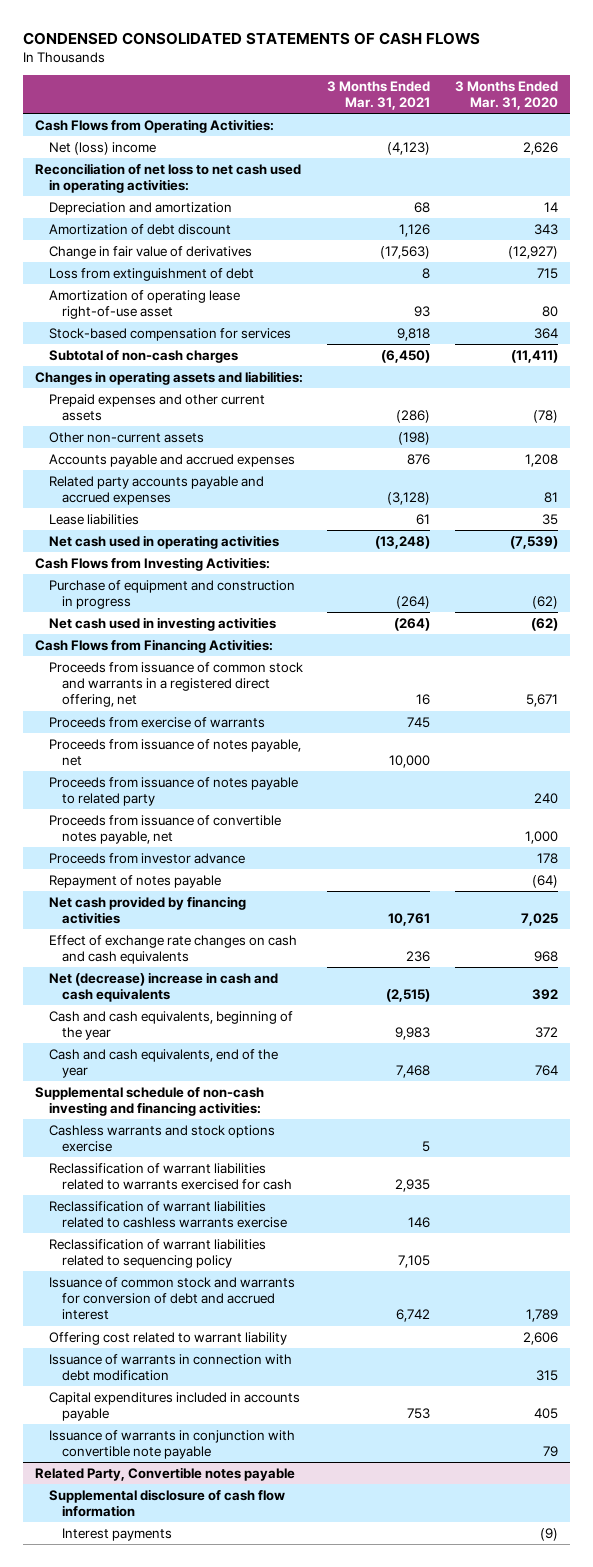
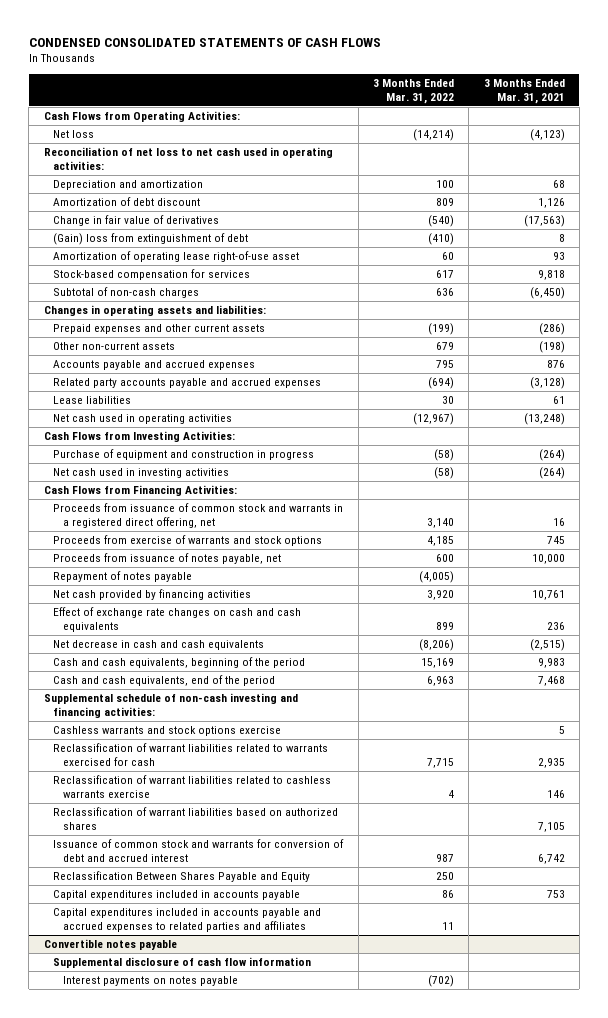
- | 3 Months Ended Mar. 31, 2021 | 3 Months Ended Mar. 31, 2020
+ | 3 Months Ended Mar. 31, 2022 | 3 Months Ended Mar. 31, 2021
- Net (loss) income | (4,123) | 2,626
+ Net loss | (14,214) | (4,123)
- Loss from extinguishment of debt | 8 | 715
+ (Gain) loss from extinguishment of debt | (410) | 8
- Proceeds from exercise of warrants | 745 |
+ Proceeds from exercise of warrants and stock options | 4,185 | 745
- Proceeds from issuance of notes payable to related party | | 240
- Proceeds from issuance of convertible notes payable, net | | 1,000
- Proceeds from investor advance | | 178
- Net (decrease) increase in cash and cash equivalents | (2,515) | 392
- Cash and cash equivalents, beginning of the year | 9,983 | 372
- Cash and cash equivalents, end of the year | 7,468 | 764
+ Net decrease in cash and cash equivalents | (8,206) | (2,515)
+ Cash and cash equivalents, beginning of the period | 15,169 | 9,983
+ Cash and cash equivalents, end of the period | 6,963 | 7,468
- Reclassification of warrant liabilities related to sequencing policy | 7,105 |
+ Reclassification of warrant liabilities based on authorized shares | | 7,105
- Offering cost related to warrant liability | | 2,606
- Issuance of warrants in connection with debt modification | | 315
+ Reclassification Between Shares Payable and Equity | 250 |
- Issuance of warrants in conjunction with convertible note payable | | 79
- Related Party, Convertible notes payable
+ Capital expenditures included in accounts payable and accrued expenses to related parties and affiliates | 11 |
+ Convertible notes payable
- Interest payments | | (9)
+ Interest payments on notes payable | (702) |

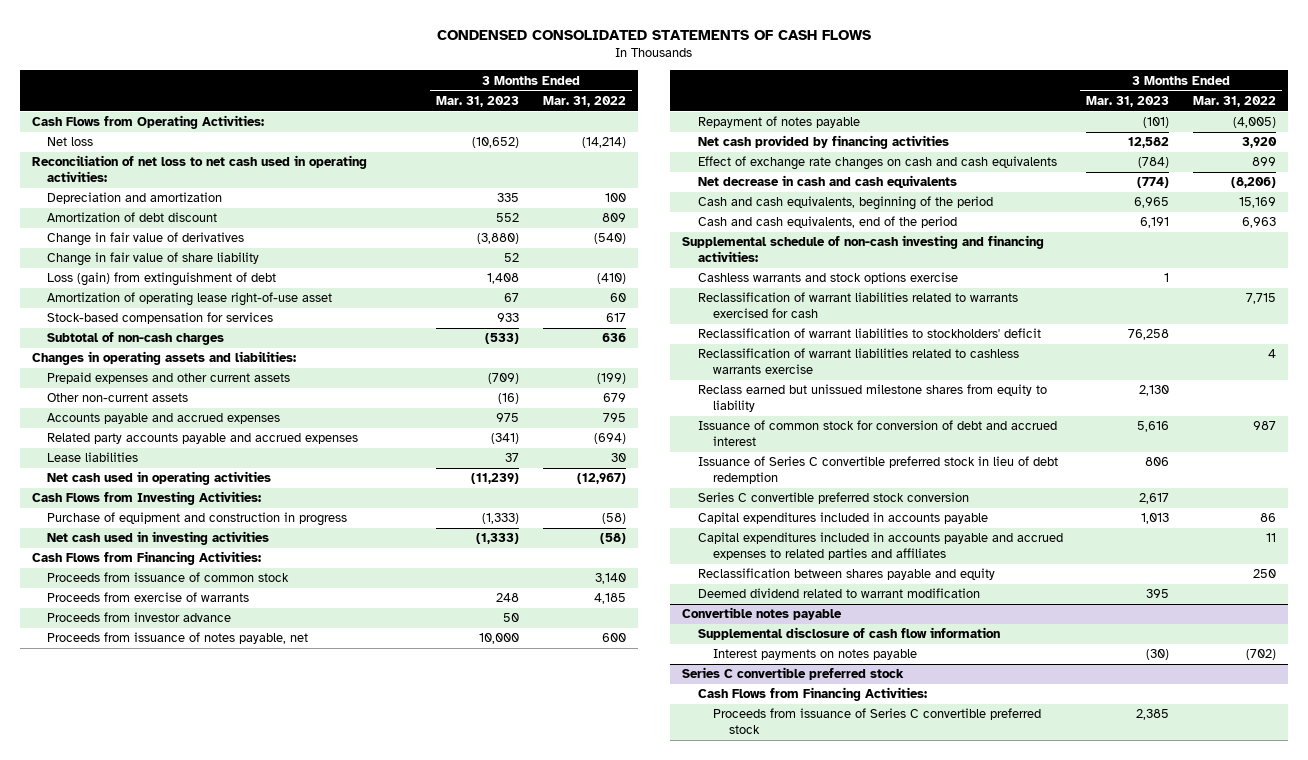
- | 3 Months Ended Mar. 31, 2022 | 3 Months Ended Mar. 31, 2021
+ | 3 Months Ended Mar. 31, 2023 | 3 Months Ended Mar. 31, 2022
- (Gain) loss from extinguishment of debt | (410) | 8
+ Change in fair value of share liability | 52 |
+ Loss (gain) from extinguishment of debt | 1,408 | (410)
- Proceeds from issuance of common stock and warrants in a registered direct offering, net | 3,140 | 16
- Proceeds from exercise of warrants and stock options | 4,185 | 745
+ Proceeds from issuance of common stock | | 3,140
+ Proceeds from exercise of warrants | 248 | 4,185
+ Proceeds from investor advance | 50 |
+ Reclassification of warrant liabilities to stockholders' deficit | 76,258 |
- Reclassification of warrant liabilities based on authorized shares | | 7,105
- Issuance of common stock and warrants for conversion of debt and accrued interest | 987 | 6,742
- Reclassification Between Shares Payable and Equity | 250 |
+ Reclass earned but unissued milestone shares from equity to liability | 2,130 |
+ Issuance of common stock for conversion of debt and accrued interest | 5,616 | 987
+ Issuance of Series C convertible preferred stock in lieu of debt redemption | 806 |
+ Series C convertible preferred stock conversion | 2,617 |
+ Reclassification between shares payable and equity | | 250
+ Deemed dividend related to warrant modification | 395 |
+ Series C convertible preferred stock
+ Cash Flows from Financing Activities:
+ Proceeds from issuance of Series C convertible preferred stock | 2,385 |

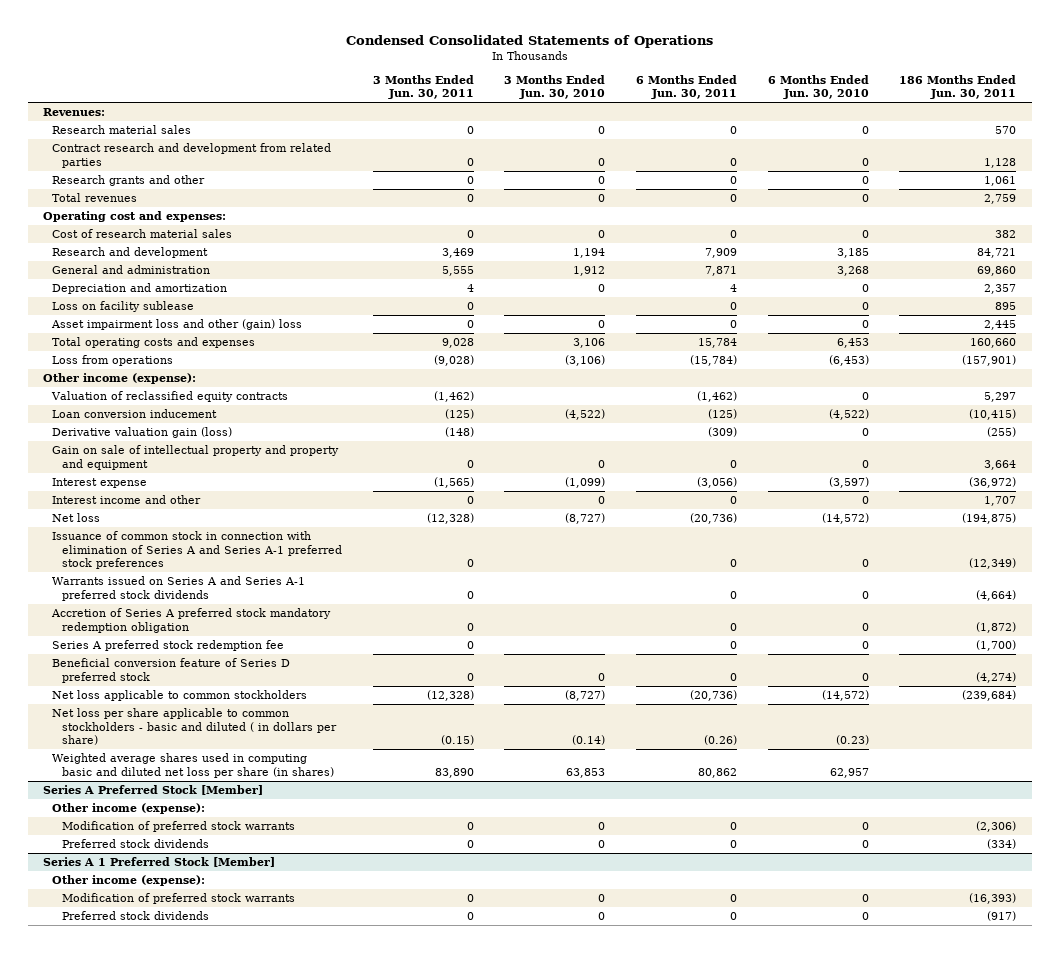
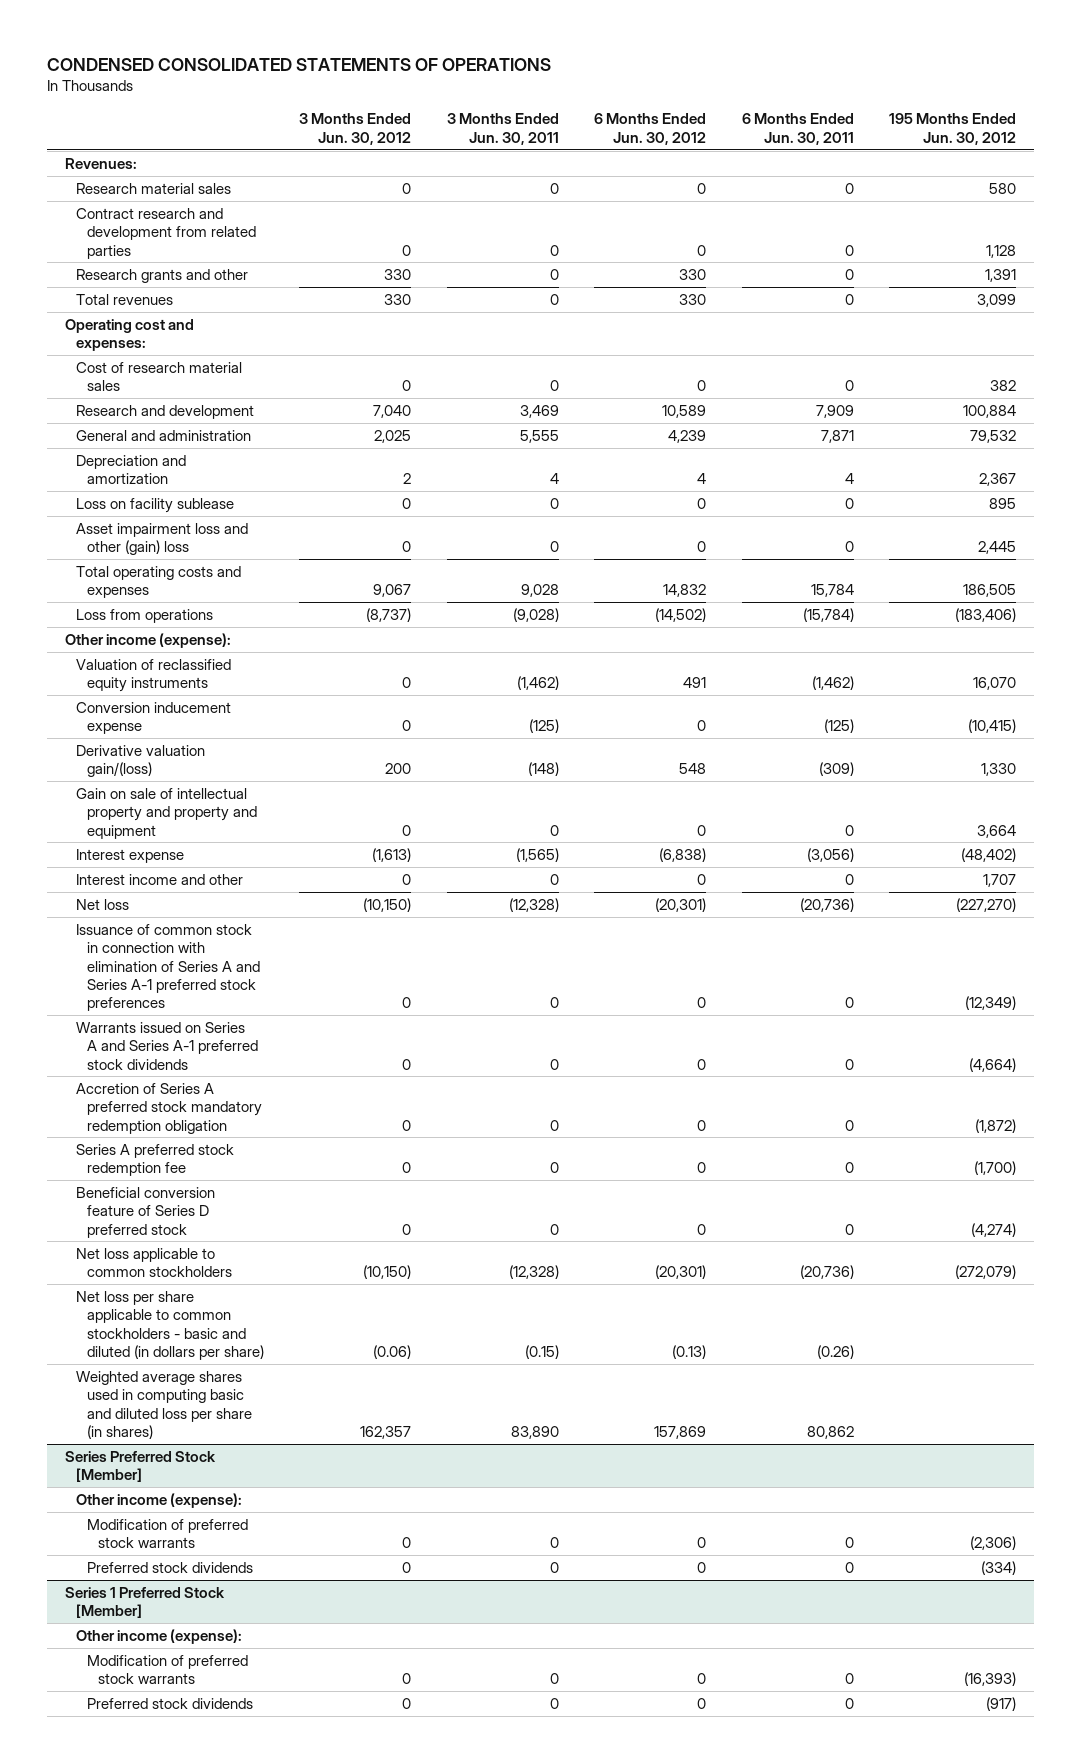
- Condensed Consolidated Statements of Operations
+ CONDENSED CONSOLIDATED STATEMENTS OF OPERATIONS
- | 3 Months Ended Jun. 30, 2011 | 3 Months Ended Jun. 30, 2010 | 6 Months Ended Jun. 30, 2011 | 6 Months Ended Jun. 30, 2010 | 186 Months Ended Jun. 30, 2011
+ | 3 Months Ended Jun. 30, 2012 | 3 Months Ended Jun. 30, 2011 | 6 Months Ended Jun. 30, 2012 | 6 Months Ended Jun. 30, 2011 | 195 Months Ended Jun. 30, 2012
- Valuation of reclassified equity contracts | (1,462) | | (1,462) | 0 | 5,297
- Loan conversion inducement | (125) | (4,522) | (125) | (4,522) | (10,415)
- Derivative valuation gain (loss) | (148) | | (309) | 0 | (255)
+ Valuation of reclassified equity instruments | 0 | (1,462) | 491 | (1,462) | 16,070
+ Conversion inducement expense | 0 | (125) | 0 | (125) | (10,415)
+ Derivative valuation gain/(loss) | 200 | (148) | 548 | (309) | 1,330
- Net loss per share applicable to common stockholders - basic and diluted ( in dollars per share) | (0.15) | (0.14) | (0.26) | (0.23) |
- Weighted average shares used in computing basic and diluted net loss per share (in shares) | 83,890 | 63,853 | 80,862 | 62,957 |
- Series A Preferred Stock [Member]
+ Net loss per share applicable to common stockholders - basic and diluted (in dollars per share) | (0.06) | (0.15) | (0.13) | (0.26) |
+ Weighted average shares used in computing basic and diluted loss per share (in shares) | 162,357 | 83,890 | 157,869 | 80,862 |
+ Series Preferred Stock [Member]
- Series A 1 Preferred Stock [Member]
+ Series 1 Preferred Stock [Member]

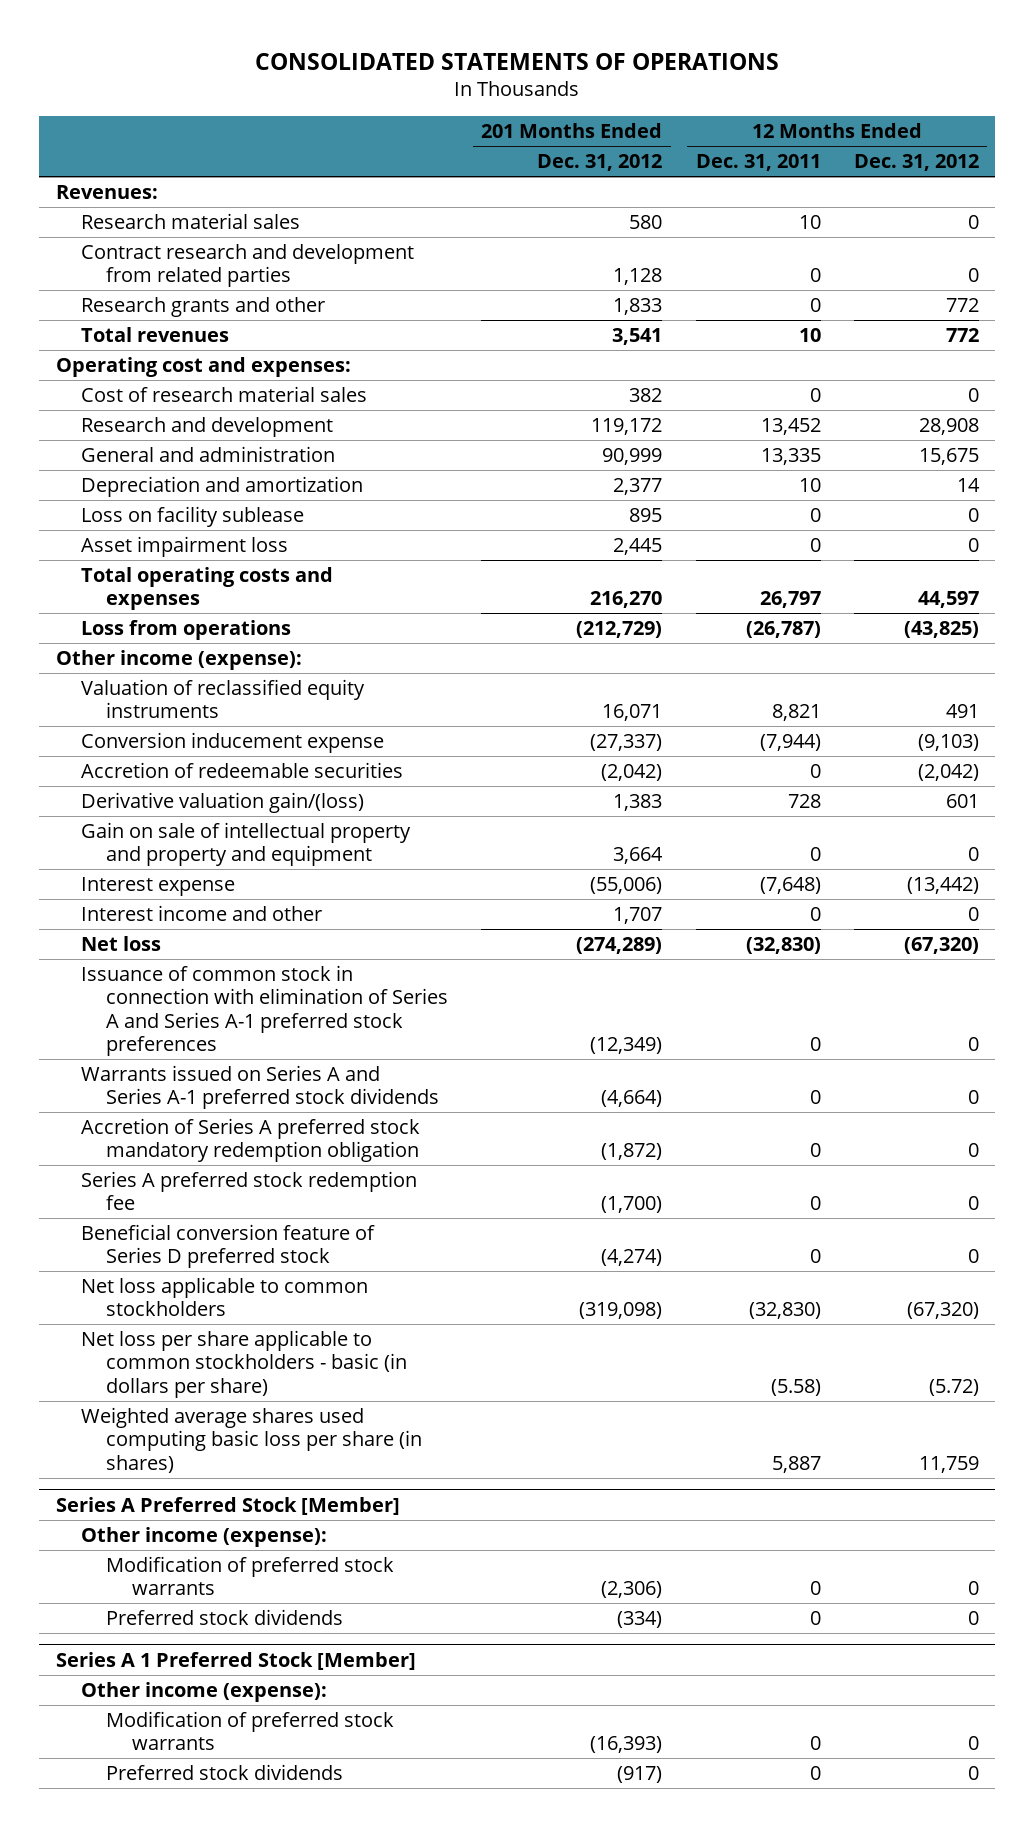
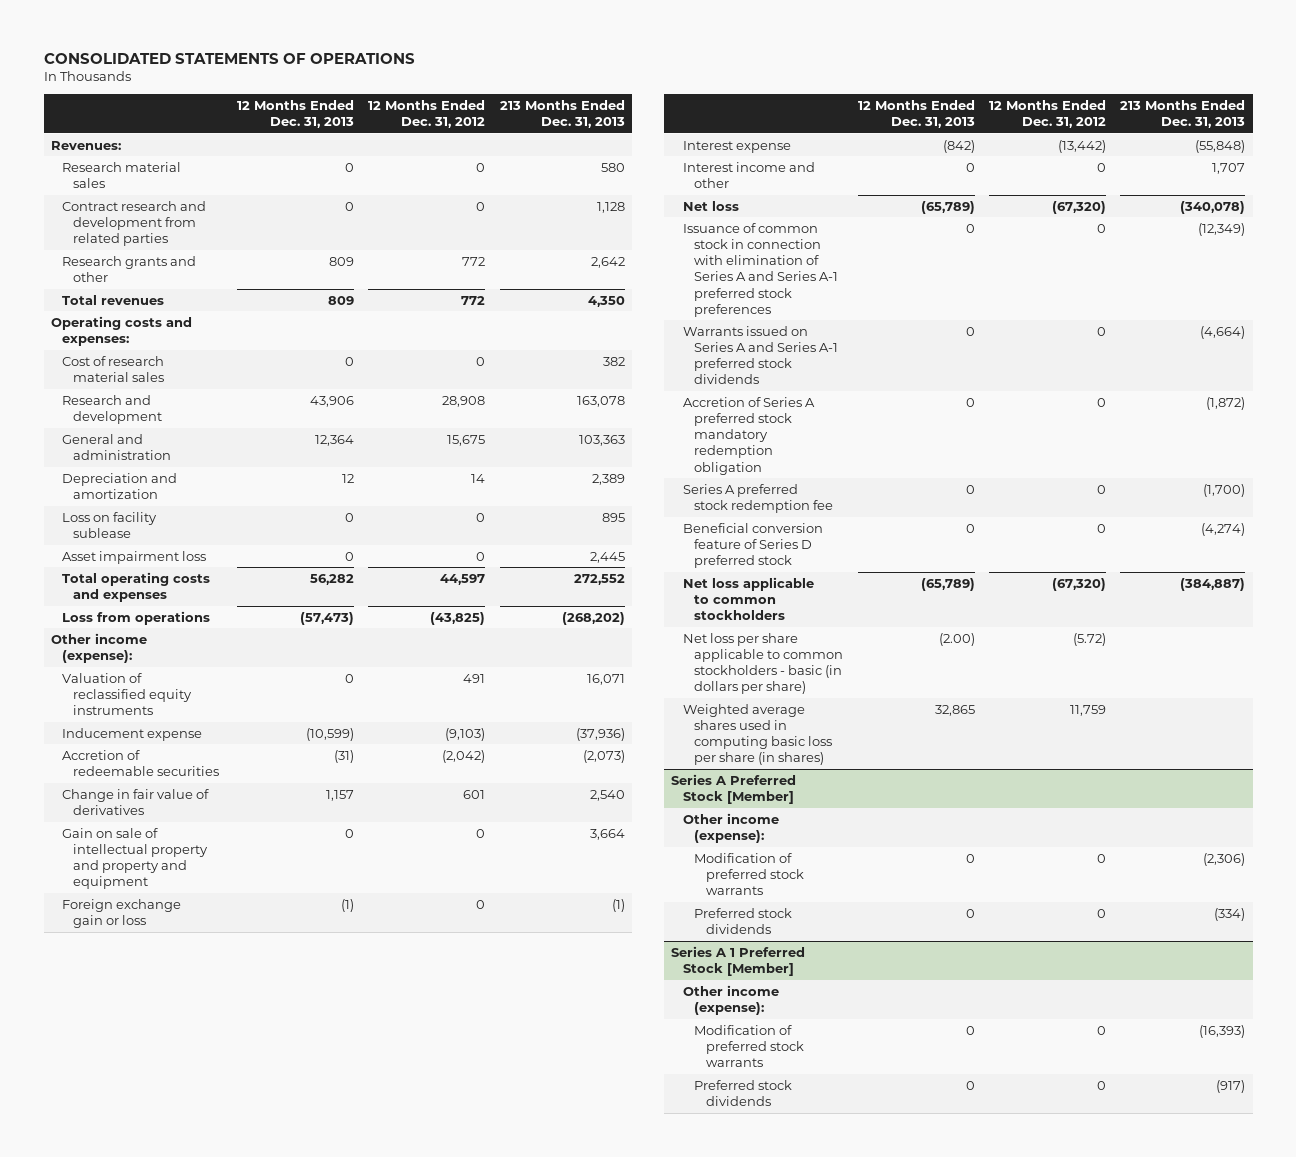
- | 201 Months Ended Dec. 31, 2012 | 12 Months Ended Dec. 31, 2011 | 12 Months Ended Dec. 31, 2012
+ | 12 Months Ended Dec. 31, 2013 | 12 Months Ended Dec. 31, 2012 | 213 Months Ended Dec. 31, 2013
- Operating cost and expenses:
+ Operating costs and expenses:
- Conversion inducement expense | (27,337) | (7,944) | (9,103)
+ Inducement expense | (10,599) | (9,103) | (37,936)
- Derivative valuation gain/(loss) | 1,383 | 728 | 601
+ Change in fair value of derivatives | 1,157 | 601 | 2,540
+ Foreign exchange gain or loss | (1) | 0 | (1)
- Weighted average shares used computing basic loss per share (in shares) | | 5,887 | 11,759
+ Weighted average shares used in computing basic loss per share (in shares) | 32,865 | 11,759 |

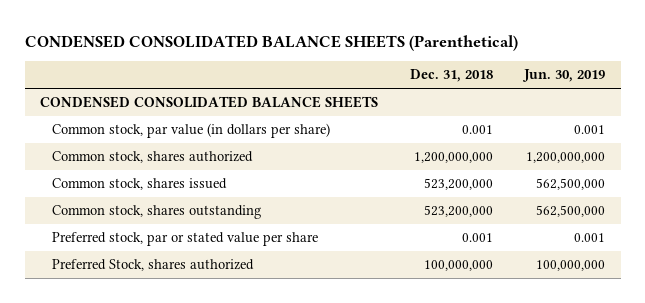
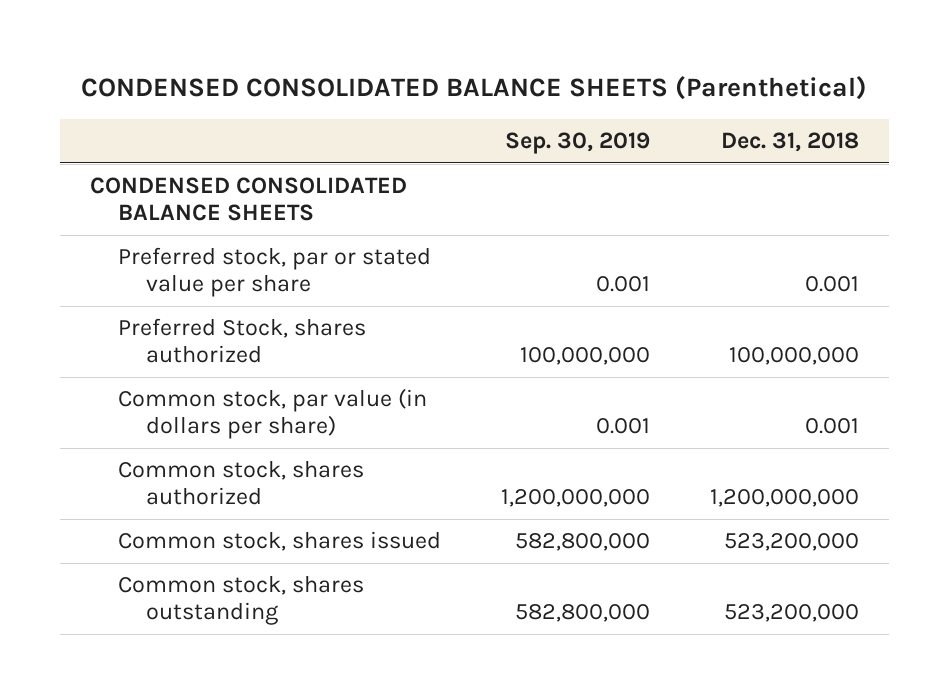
- | Dec. 31, 2018 | Jun. 30, 2019
+ | Sep. 30, 2019 | Dec. 31, 2018
moved up: Preferred stock, par or stated value per share | 0.001 | 0.001
moved up: Preferred Stock, shares authorized | 100,000,000 | 100,000,000

